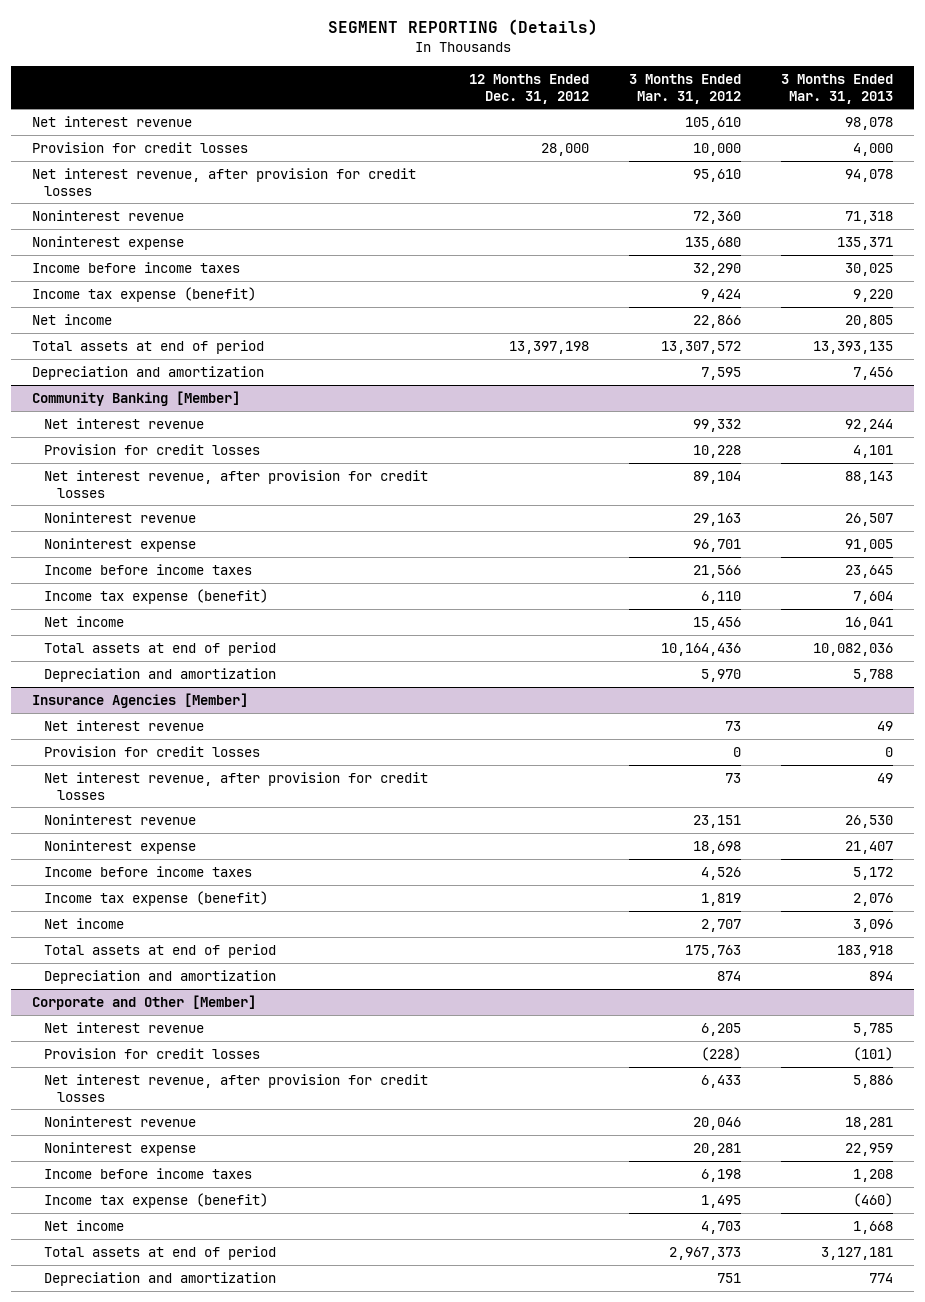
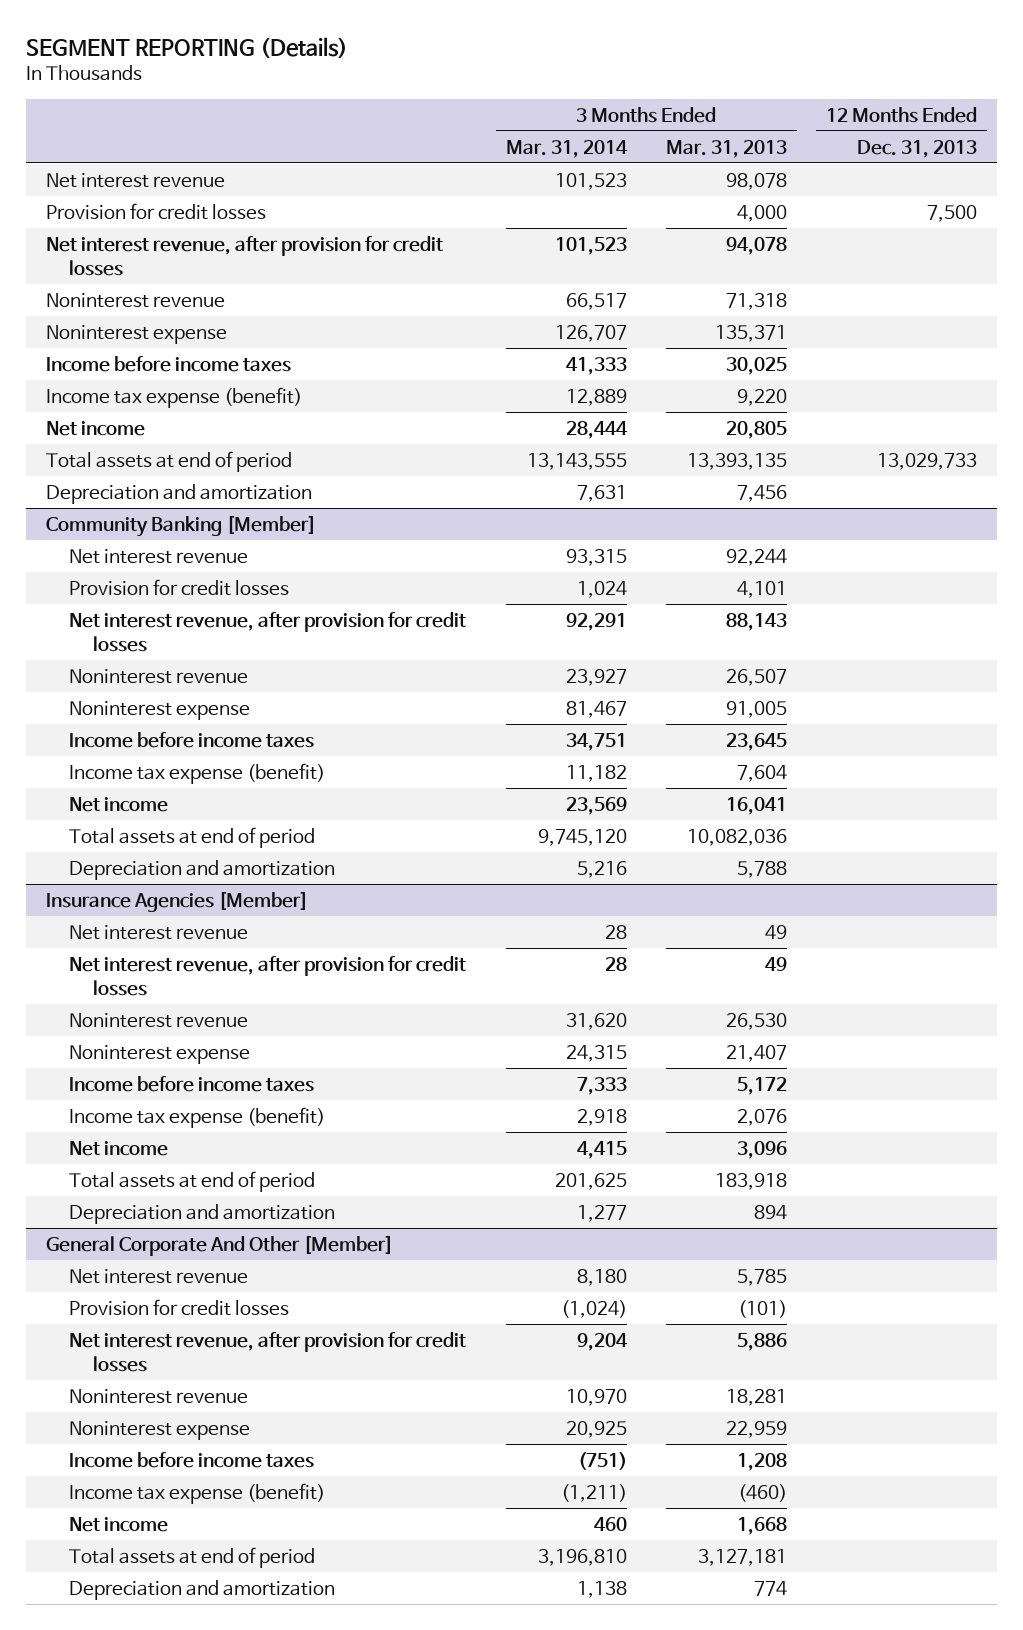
- | 12 Months Ended Dec. 31, 2012 | 3 Months Ended Mar. 31, 2012 | 3 Months Ended Mar. 31, 2013
+ | 3 Months Ended Mar. 31, 2014 | 3 Months Ended Mar. 31, 2013 | 12 Months Ended Dec. 31, 2013
@ Insurance Agencies [Member]
- Provision for credit losses | | 0 | 0
- Corporate and Other [Member]
+ General Corporate And Other [Member]

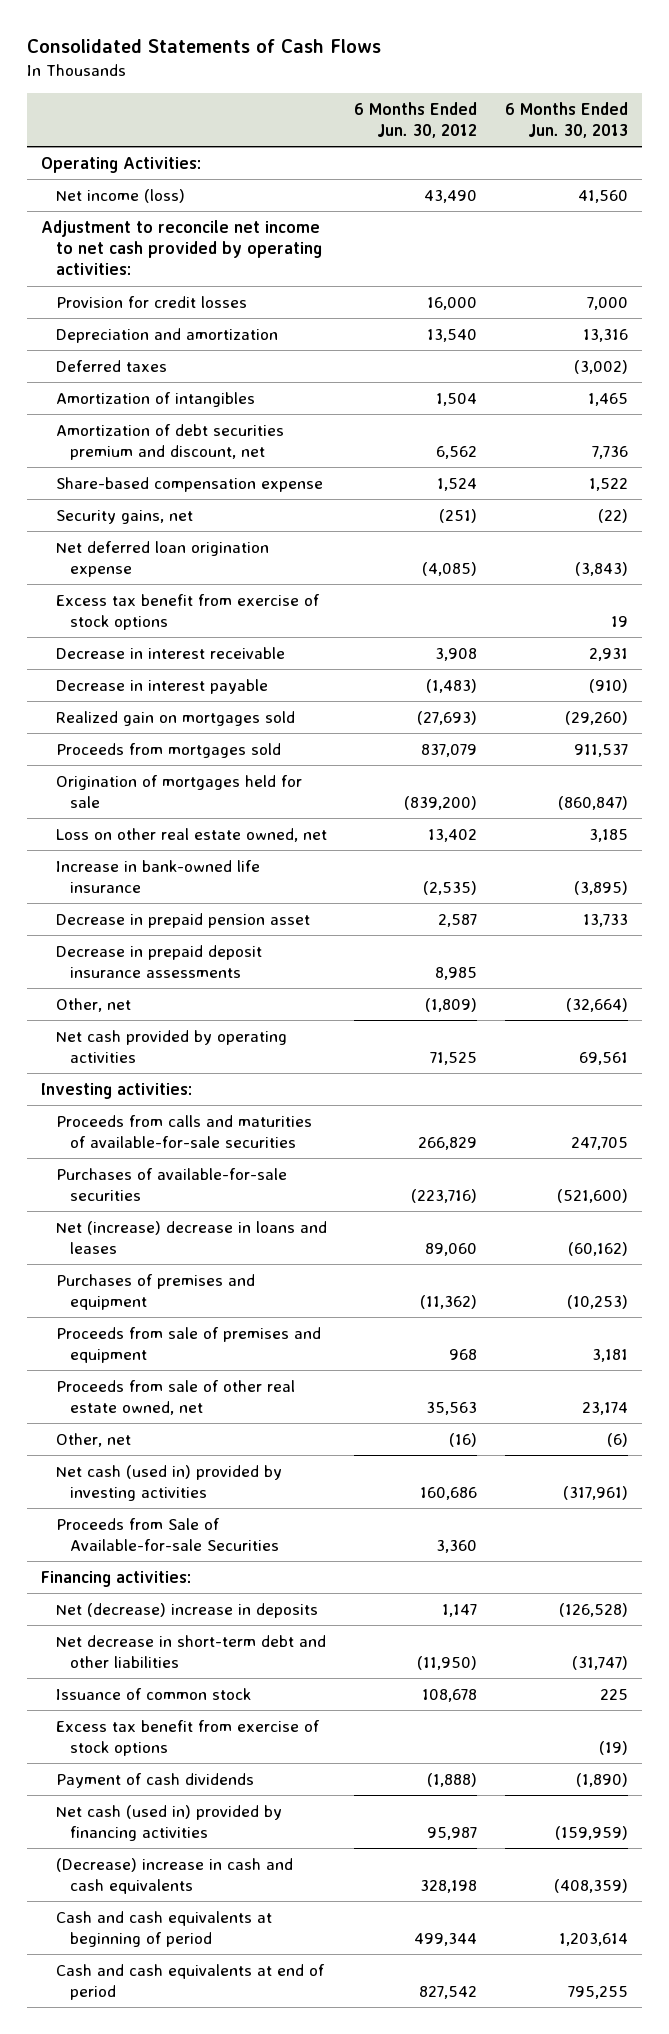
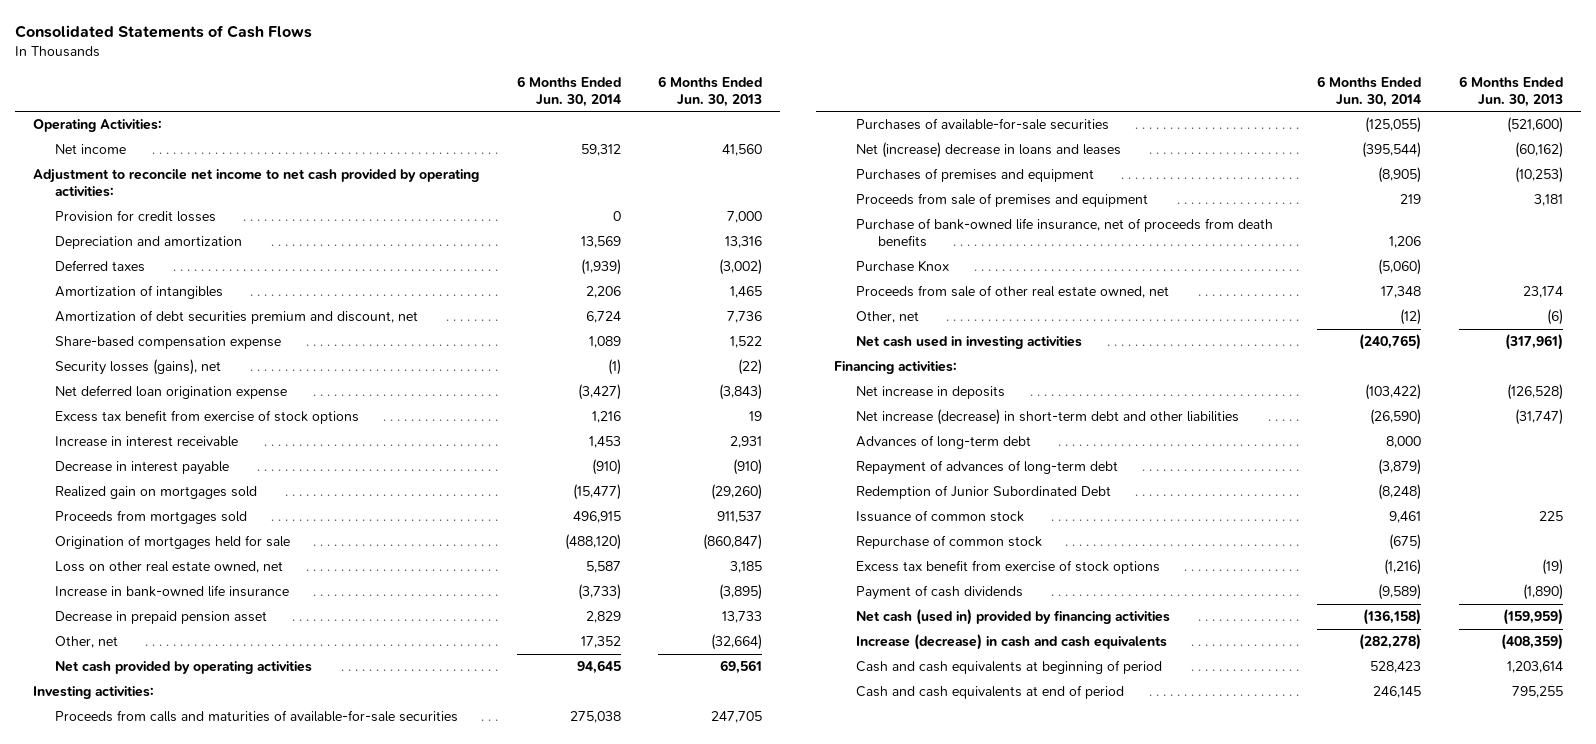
- | 6 Months Ended Jun. 30, 2012 | 6 Months Ended Jun. 30, 2013
+ | 6 Months Ended Jun. 30, 2014 | 6 Months Ended Jun. 30, 2013
- Net income (loss) | 43,490 | 41,560
+ Net income | 59,312 | 41,560
- Security gains, net | (251) | (22)
+ Security losses (gains), net | (1) | (22)
- Decrease in interest receivable | 3,908 | 2,931
+ Increase in interest receivable | 1,453 | 2,931
- Decrease in prepaid deposit insurance assessments | 8,985 |
+ Purchase of bank-owned life insurance, net of proceeds from death benefits | 1,206 |
+ Purchase Knox | (5,060) |
- Net cash (used in) provided by investing activities | 160,686 | (317,961)
- Proceeds from Sale of Available-for-sale Securities | 3,360 |
+ Net cash used in investing activities | (240,765) | (317,961)
- Net (decrease) increase in deposits | 1,147 | (126,528)
- Net decrease in short-term debt and other liabilities | (11,950) | (31,747)
+ Net increase in deposits | (103,422) | (126,528)
+ Net increase (decrease) in short-term debt and other liabilities | (26,590) | (31,747)
+ Advances of long-term debt | 8,000 |
+ Repayment of advances of long-term debt | (3,879) |
+ Redemption of Junior Subordinated Debt | (8,248) |
+ Repurchase of common stock | (675) |
- (Decrease) increase in cash and cash equivalents | 328,198 | (408,359)
+ Increase (decrease) in cash and cash equivalents | (282,278) | (408,359)

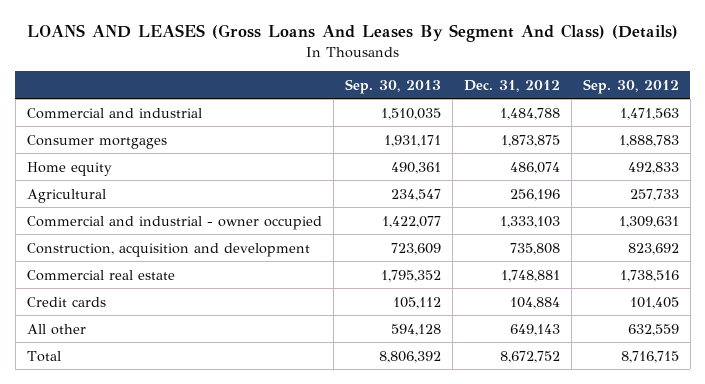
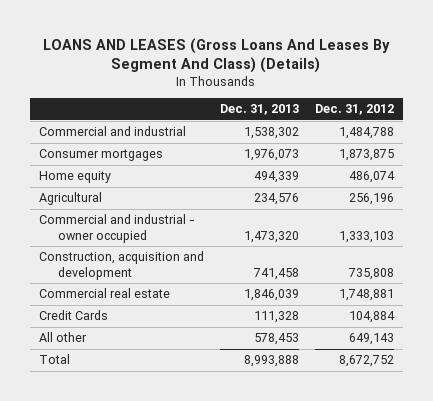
- | Sep. 30, 2013 | Dec. 31, 2012 | Sep. 30, 2012
+ | Dec. 31, 2013 | Dec. 31, 2012
- Credit cards | 105,112 | 104,884 | 101,405
+ Credit Cards | 111,328 | 104,884

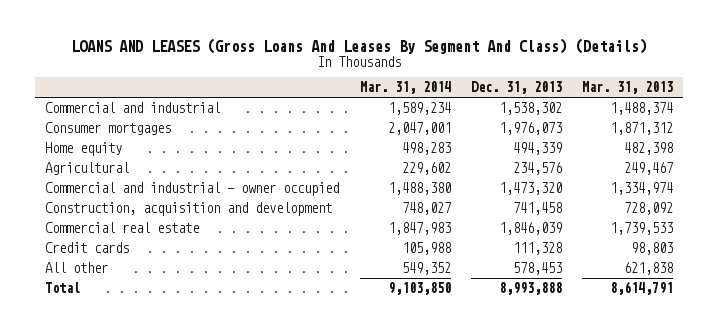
- | Dec. 31, 2013 | Dec. 31, 2012
+ | Mar. 31, 2014 | Dec. 31, 2013 | Mar. 31, 2013
- Credit Cards | 111,328 | 104,884
+ Credit cards | 105,988 | 111,328 | 98,803

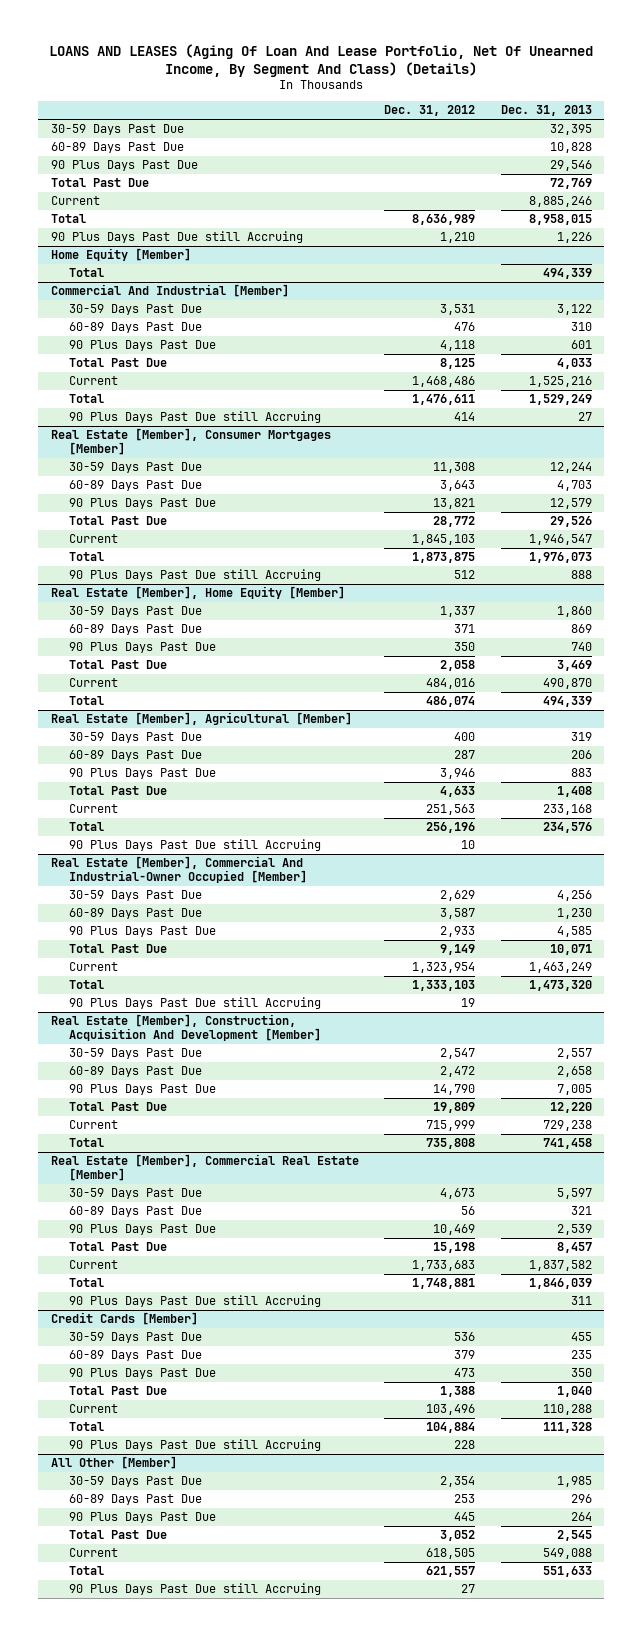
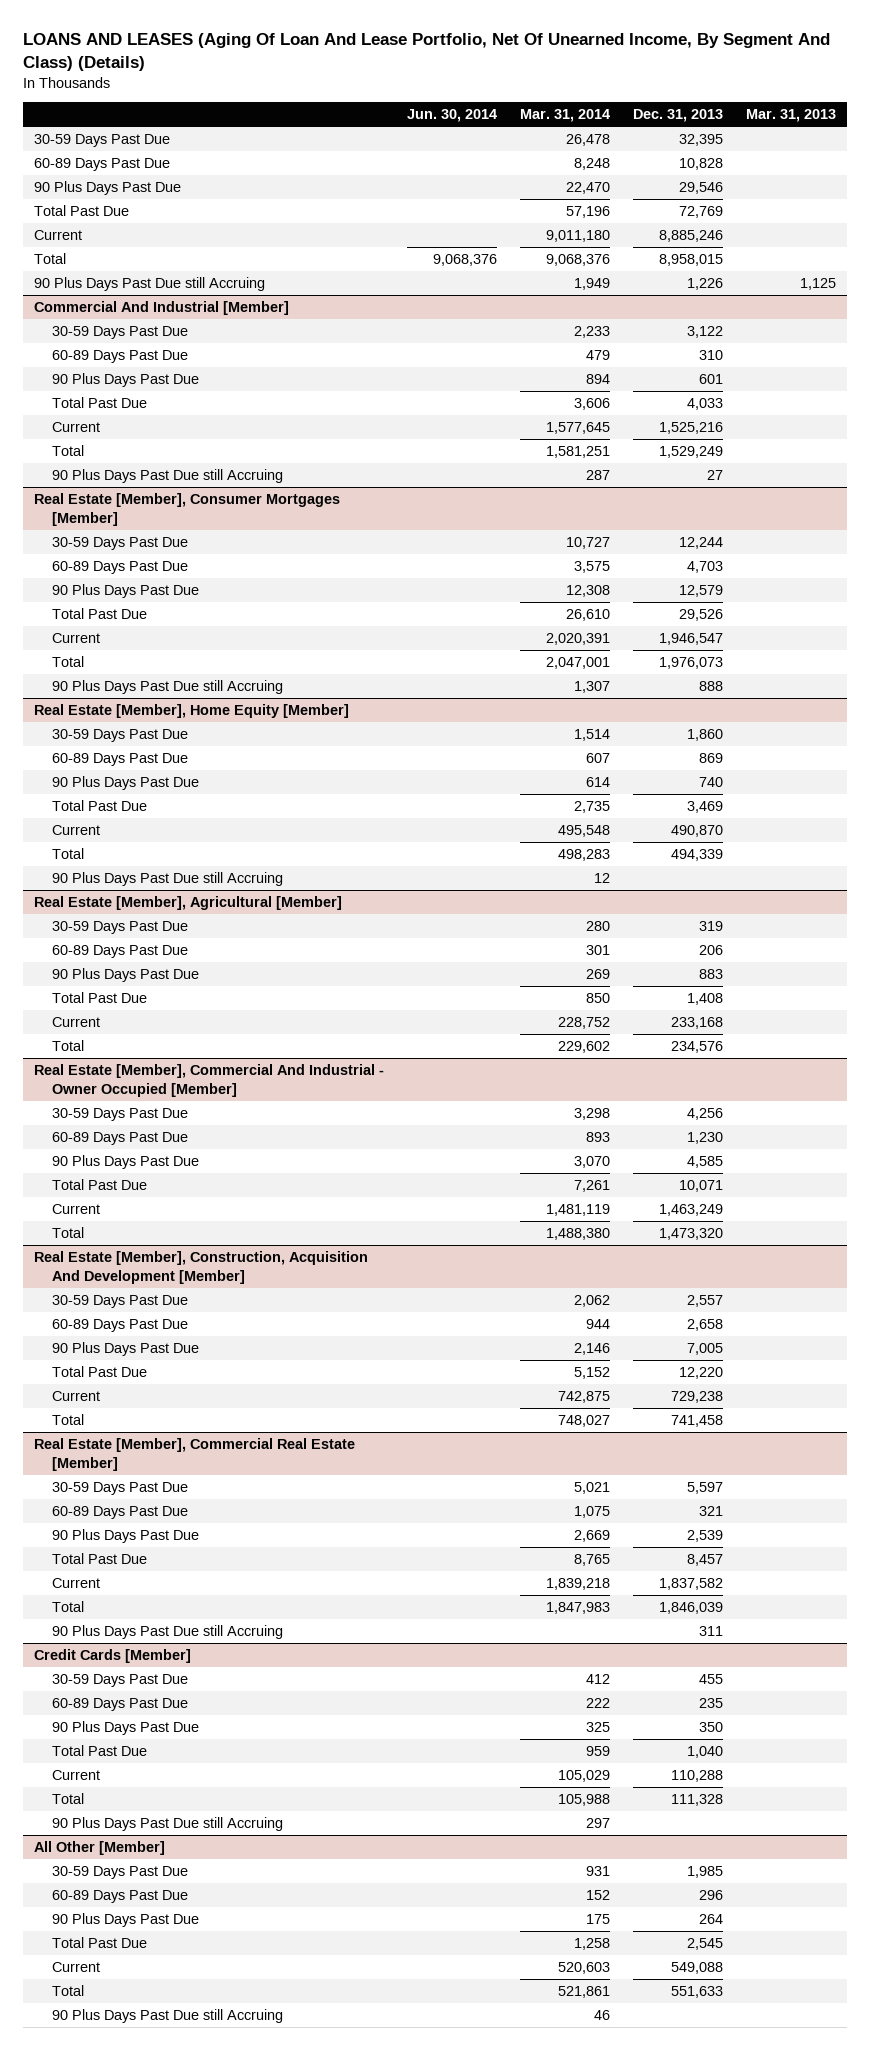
- | Dec. 31, 2012 | Dec. 31, 2013
+ | Jun. 30, 2014 | Mar. 31, 2014 | Dec. 31, 2013 | Mar. 31, 2013
- Home Equity [Member]
- Total | | 494,339
@ Real Estate [Member], Home Equity [Member]
+ 90 Plus Days Past Due still Accruing | | 12 | |
@ Real Estate [Member], Agricultural [Member]
- 90 Plus Days Past Due still Accruing | 10 |
- Real Estate [Member], Commercial And Industrial-Owner Occupied [Member]
+ Real Estate [Member], Commercial And Industrial - Owner Occupied [Member]
- 90 Plus Days Past Due still Accruing | 19 |

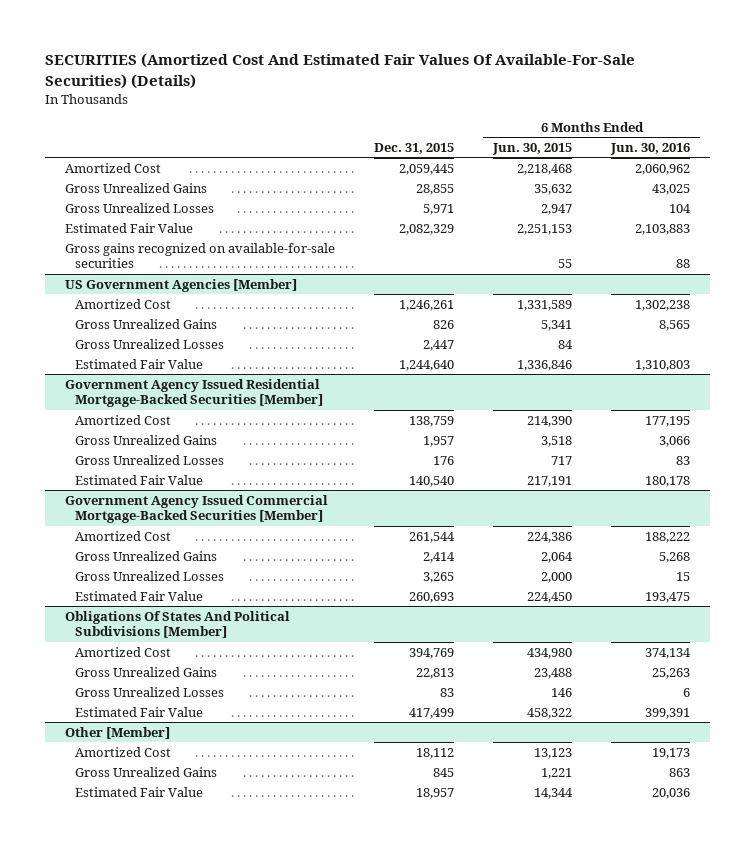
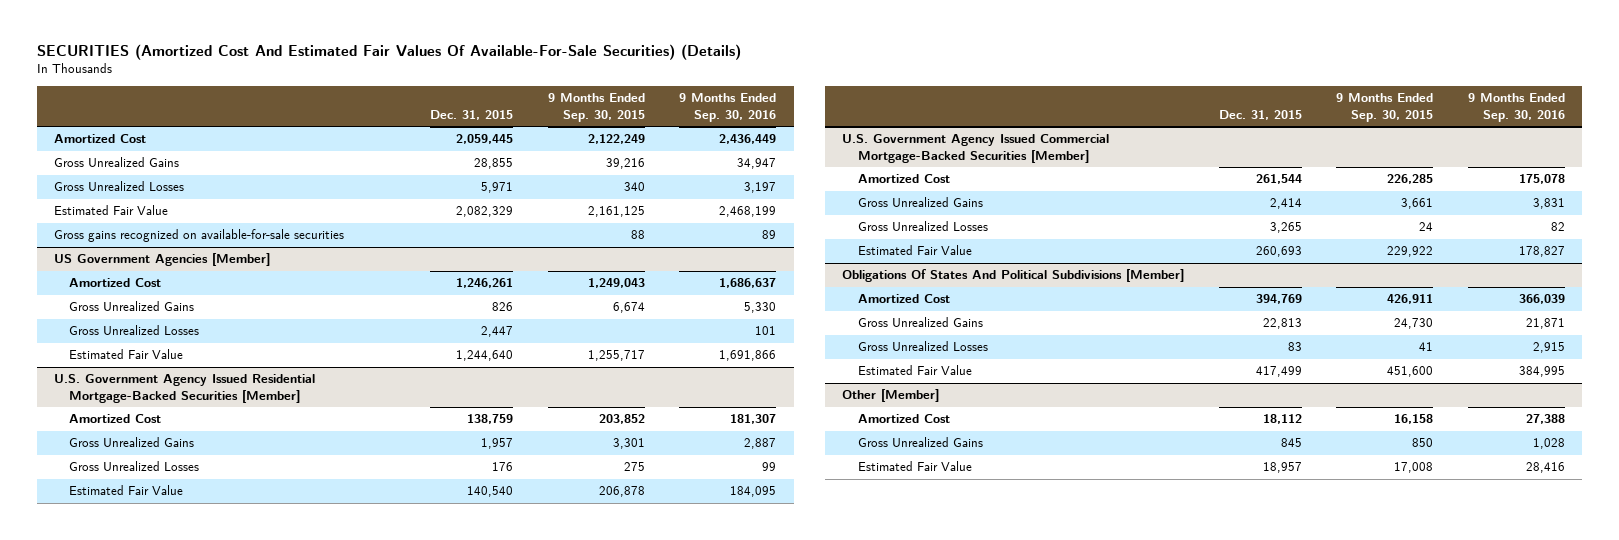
- | Dec. 31, 2015 | 6 Months Ended Jun. 30, 2015 | 6 Months Ended Jun. 30, 2016
+ | Dec. 31, 2015 | 9 Months Ended Sep. 30, 2015 | 9 Months Ended Sep. 30, 2016
- Government Agency Issued Residential Mortgage-Backed Securities [Member]
+ U.S. Government Agency Issued Residential Mortgage-Backed Securities [Member]
- Government Agency Issued Commercial Mortgage-Backed Securities [Member]
+ U.S. Government Agency Issued Commercial Mortgage-Backed Securities [Member]

